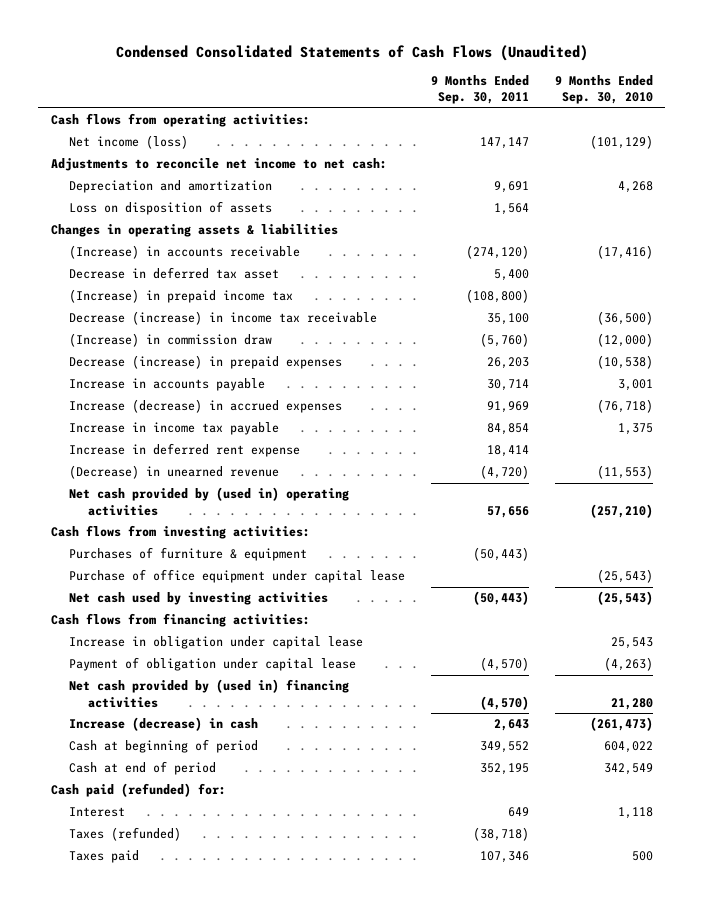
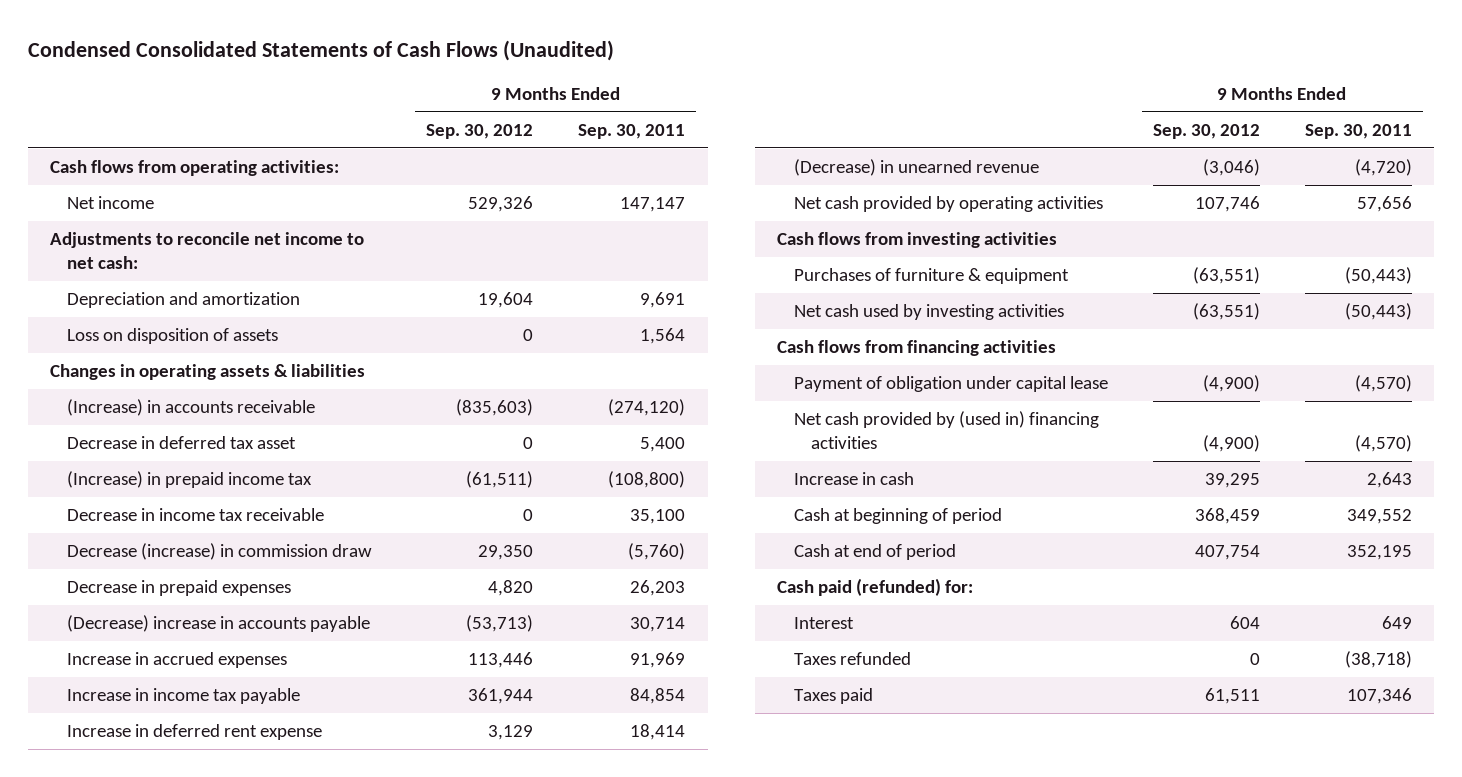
- | 9 Months Ended Sep. 30, 2011 | 9 Months Ended Sep. 30, 2010
+ | 9 Months Ended Sep. 30, 2012 | 9 Months Ended Sep. 30, 2011
- Net income (loss) | 147,147 | (101,129)
+ Net income | 529,326 | 147,147
- Decrease (increase) in income tax receivable | 35,100 | (36,500)
- (Increase) in commission draw | (5,760) | (12,000)
- Decrease (increase) in prepaid expenses | 26,203 | (10,538)
- Increase in accounts payable | 30,714 | 3,001
- Increase (decrease) in accrued expenses | 91,969 | (76,718)
+ Decrease in income tax receivable | 0 | 35,100
+ Decrease (increase) in commission draw | 29,350 | (5,760)
+ Decrease in prepaid expenses | 4,820 | 26,203
+ (Decrease) increase in accounts payable | (53,713) | 30,714
+ Increase in accrued expenses | 113,446 | 91,969
- Net cash provided by (used in) operating activities | 57,656 | (257,210)
- Cash flows from investing activities:
+ Net cash provided by operating activities | 107,746 | 57,656
+ Cash flows from investing activities
- Purchase of office equipment under capital lease | | (25,543)
- Cash flows from financing activities:
- Increase in obligation under capital lease | | 25,543
+ Cash flows from financing activities
- Increase (decrease) in cash | 2,643 | (261,473)
+ Increase in cash | 39,295 | 2,643
- Taxes (refunded) | (38,718) |
+ Taxes refunded | 0 | (38,718)

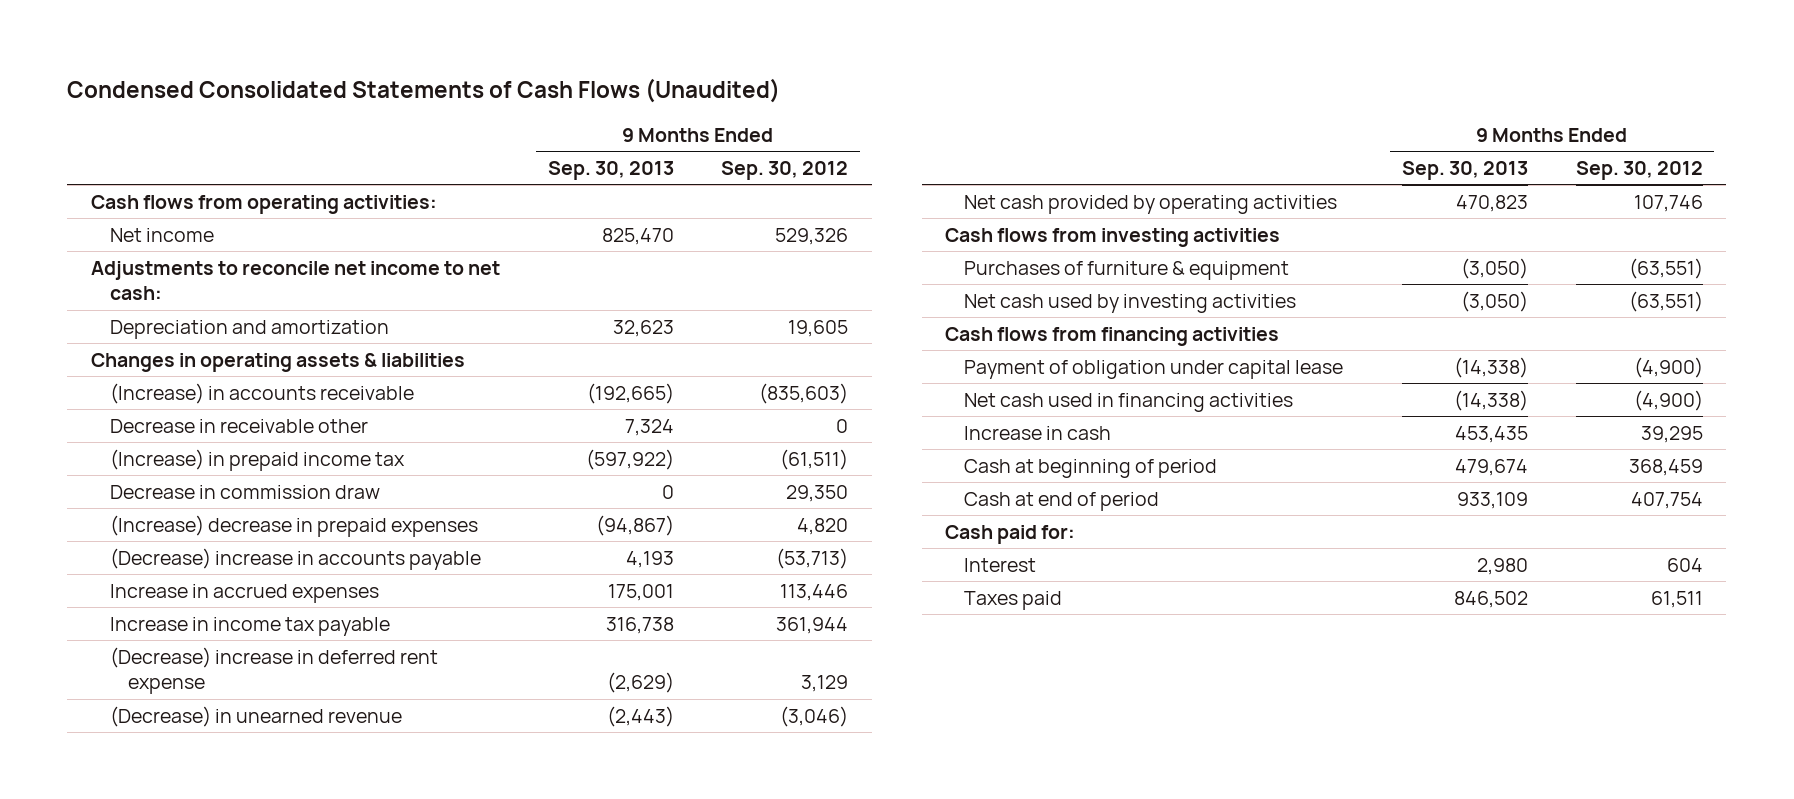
- | 9 Months Ended Sep. 30, 2012 | 9 Months Ended Sep. 30, 2011
+ | 9 Months Ended Sep. 30, 2013 | 9 Months Ended Sep. 30, 2012
- Depreciation and amortization | 19,604 | 9,691
- Loss on disposition of assets | 0 | 1,564
+ Depreciation and amortization | 32,623 | 19,605
- Decrease in deferred tax asset | 0 | 5,400
+ Decrease in receivable other | 7,324 | 0
- Decrease in income tax receivable | 0 | 35,100
- Decrease (increase) in commission draw | 29,350 | (5,760)
- Decrease in prepaid expenses | 4,820 | 26,203
+ Decrease in commission draw | 0 | 29,350
+ (Increase) decrease in prepaid expenses | (94,867) | 4,820
- Increase in deferred rent expense | 3,129 | 18,414
+ (Decrease) increase in deferred rent expense | (2,629) | 3,129
- Net cash provided by (used in) financing activities | (4,900) | (4,570)
+ Net cash used in financing activities | (14,338) | (4,900)
- Cash paid (refunded) for:
+ Cash paid for:
- Taxes refunded | 0 | (38,718)

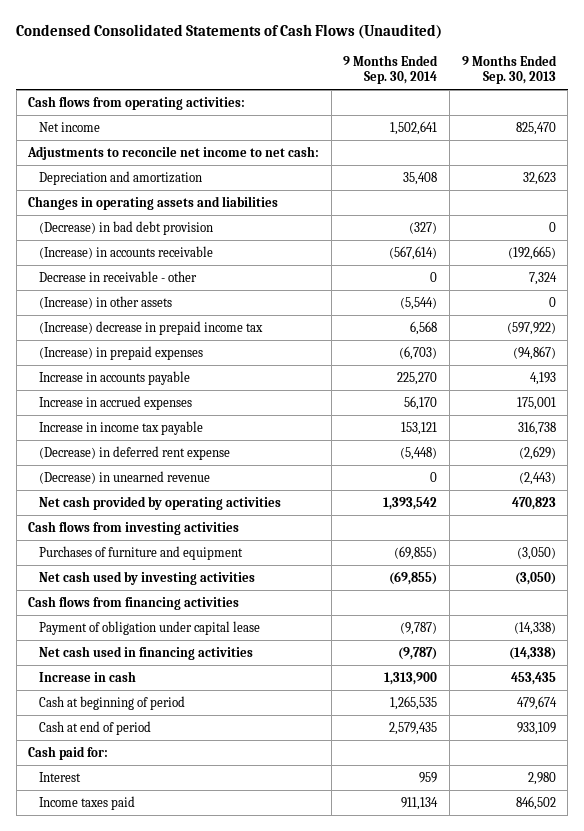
- | 9 Months Ended Sep. 30, 2013 | 9 Months Ended Sep. 30, 2012
+ | 9 Months Ended Sep. 30, 2014 | 9 Months Ended Sep. 30, 2013
- Changes in operating assets & liabilities
+ Changes in operating assets and liabilities
+ (Decrease) in bad debt provision | (327) | 0
- Decrease in receivable other | 7,324 | 0
- (Increase) in prepaid income tax | (597,922) | (61,511)
- Decrease in commission draw | 0 | 29,350
- (Increase) decrease in prepaid expenses | (94,867) | 4,820
- (Decrease) increase in accounts payable | 4,193 | (53,713)
+ Decrease in receivable - other | 0 | 7,324
+ (Increase) in other assets | (5,544) | 0
+ (Increase) decrease in prepaid income tax | 6,568 | (597,922)
+ (Increase) in prepaid expenses | (6,703) | (94,867)
+ Increase in accounts payable | 225,270 | 4,193
- (Decrease) increase in deferred rent expense | (2,629) | 3,129
+ (Decrease) in deferred rent expense | (5,448) | (2,629)
- Purchases of furniture & equipment | (3,050) | (63,551)
+ Purchases of furniture and equipment | (69,855) | (3,050)
- Taxes paid | 846,502 | 61,511
+ Income taxes paid | 911,134 | 846,502

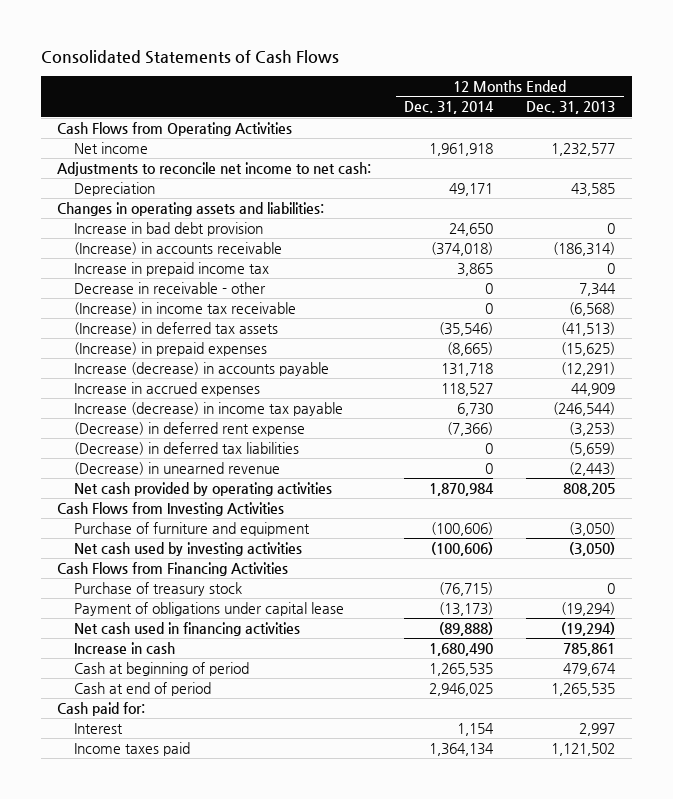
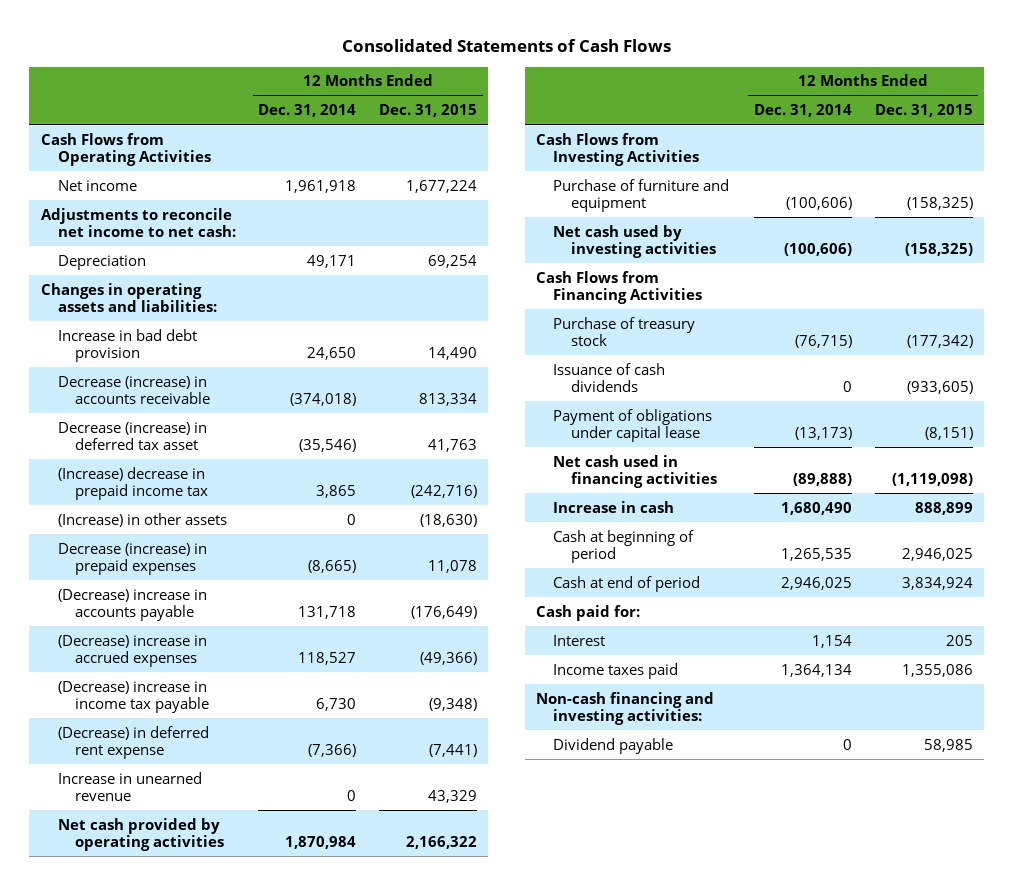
- | 12 Months Ended Dec. 31, 2014 | 12 Months Ended Dec. 31, 2013
+ | 12 Months Ended Dec. 31, 2014 | 12 Months Ended Dec. 31, 2015
- (Increase) in accounts receivable | (374,018) | (186,314)
- Increase in prepaid income tax | 3,865 | 0
- Decrease in receivable - other | 0 | 7,344
- (Increase) in income tax receivable | 0 | (6,568)
- (Increase) in deferred tax assets | (35,546) | (41,513)
- (Increase) in prepaid expenses | (8,665) | (15,625)
- Increase (decrease) in accounts payable | 131,718 | (12,291)
- Increase in accrued expenses | 118,527 | 44,909
- Increase (decrease) in income tax payable | 6,730 | (246,544)
+ Decrease (increase) in accounts receivable | (374,018) | 813,334
+ Decrease (increase) in deferred tax asset | (35,546) | 41,763
+ (Increase) decrease in prepaid income tax | 3,865 | (242,716)
+ (Increase) in other assets | 0 | (18,630)
+ Decrease (increase) in prepaid expenses | (8,665) | 11,078
+ (Decrease) increase in accounts payable | 131,718 | (176,649)
+ (Decrease) increase in accrued expenses | 118,527 | (49,366)
+ (Decrease) increase in income tax payable | 6,730 | (9,348)
- (Decrease) in deferred tax liabilities | 0 | (5,659)
- (Decrease) in unearned revenue | 0 | (2,443)
+ Increase in unearned revenue | 0 | 43,329
+ Issuance of cash dividends | 0 | (933,605)
+ Non-cash financing and investing activities:
+ Dividend payable | 0 | 58,985

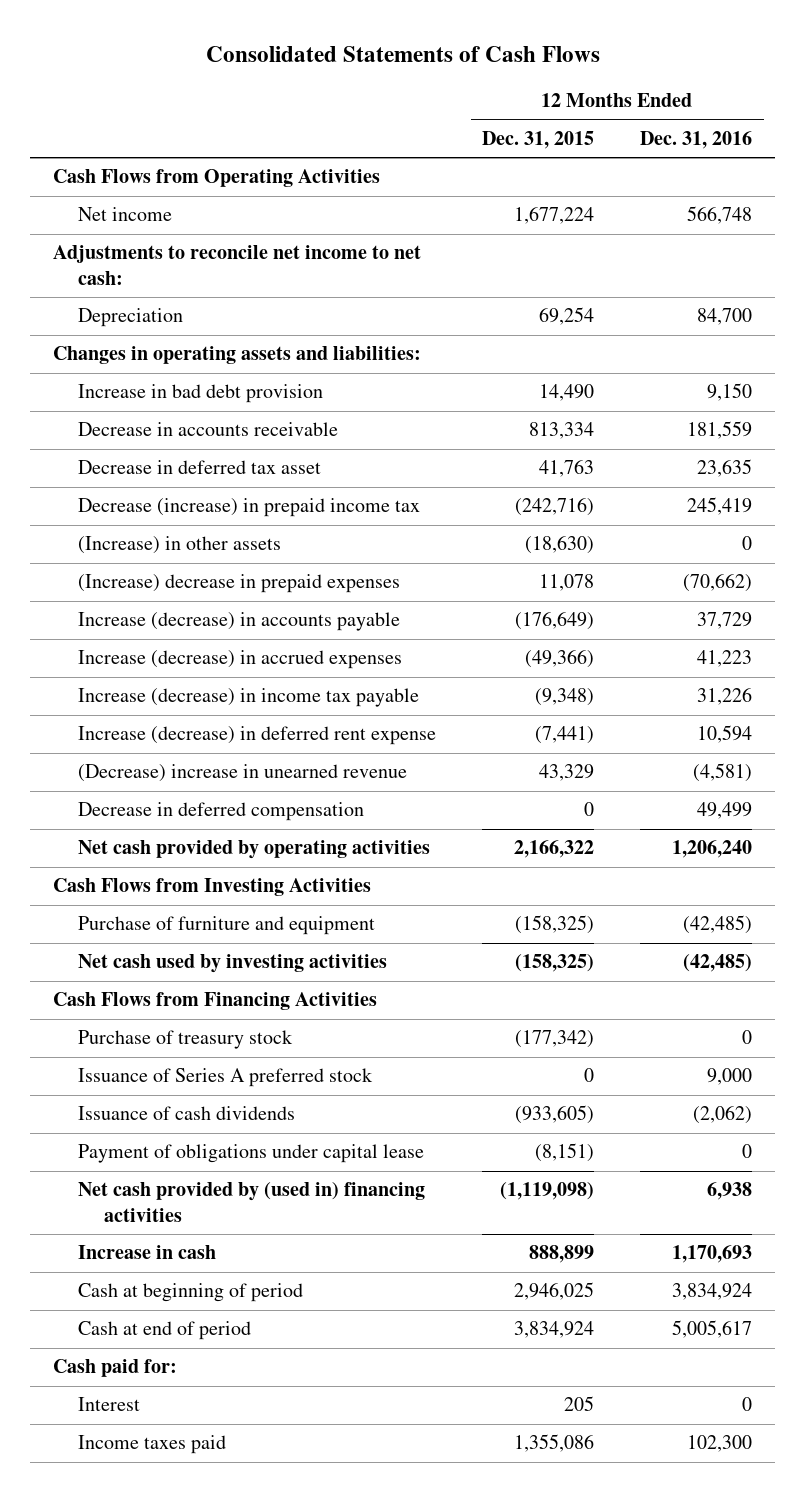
- | 12 Months Ended Dec. 31, 2014 | 12 Months Ended Dec. 31, 2015
+ | 12 Months Ended Dec. 31, 2015 | 12 Months Ended Dec. 31, 2016
- Decrease (increase) in accounts receivable | (374,018) | 813,334
- Decrease (increase) in deferred tax asset | (35,546) | 41,763
- (Increase) decrease in prepaid income tax | 3,865 | (242,716)
+ Decrease in accounts receivable | 813,334 | 181,559
+ Decrease in deferred tax asset | 41,763 | 23,635
+ Decrease (increase) in prepaid income tax | (242,716) | 245,419
- Decrease (increase) in prepaid expenses | (8,665) | 11,078
- (Decrease) increase in accounts payable | 131,718 | (176,649)
- (Decrease) increase in accrued expenses | 118,527 | (49,366)
- (Decrease) increase in income tax payable | 6,730 | (9,348)
- (Decrease) in deferred rent expense | (7,366) | (7,441)
- Increase in unearned revenue | 0 | 43,329
+ (Increase) decrease in prepaid expenses | 11,078 | (70,662)
+ Increase (decrease) in accounts payable | (176,649) | 37,729
+ Increase (decrease) in accrued expenses | (49,366) | 41,223
+ Increase (decrease) in income tax payable | (9,348) | 31,226
+ Increase (decrease) in deferred rent expense | (7,441) | 10,594
+ (Decrease) increase in unearned revenue | 43,329 | (4,581)
+ Decrease in deferred compensation | 0 | 49,499
+ Issuance of Series A preferred stock | 0 | 9,000
- Net cash used in financing activities | (89,888) | (1,119,098)
+ Net cash provided by (used in) financing activities | (1,119,098) | 6,938
- Non-cash financing and investing activities:
- Dividend payable | 0 | 58,985

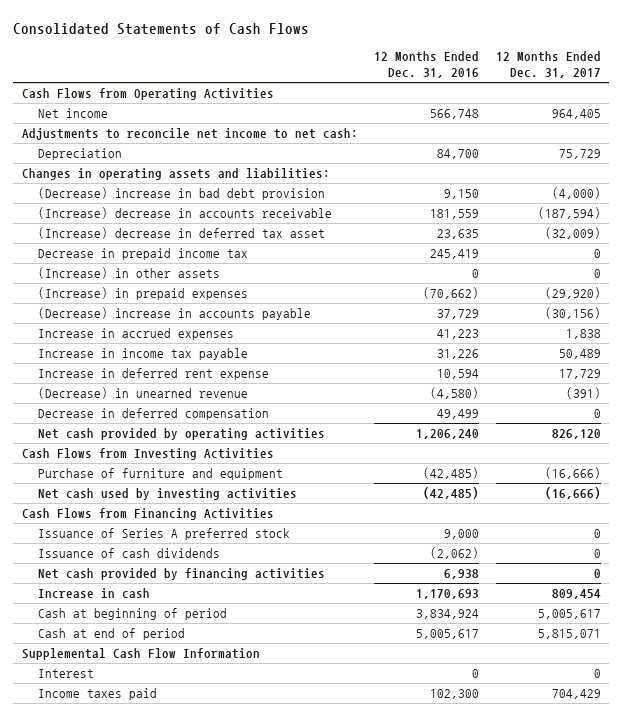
- | 12 Months Ended Dec. 31, 2015 | 12 Months Ended Dec. 31, 2016
+ | 12 Months Ended Dec. 31, 2016 | 12 Months Ended Dec. 31, 2017
- Increase in bad debt provision | 14,490 | 9,150
- Decrease in accounts receivable | 813,334 | 181,559
- Decrease in deferred tax asset | 41,763 | 23,635
- Decrease (increase) in prepaid income tax | (242,716) | 245,419
+ (Decrease) increase in bad debt provision | 9,150 | (4,000)
+ (Increase) decrease in accounts receivable | 181,559 | (187,594)
+ (Increase) decrease in deferred tax asset | 23,635 | (32,009)
+ Decrease in prepaid income tax | 245,419 | 0
- (Increase) decrease in prepaid expenses | 11,078 | (70,662)
- Increase (decrease) in accounts payable | (176,649) | 37,729
- Increase (decrease) in accrued expenses | (49,366) | 41,223
- Increase (decrease) in income tax payable | (9,348) | 31,226
- Increase (decrease) in deferred rent expense | (7,441) | 10,594
- (Decrease) increase in unearned revenue | 43,329 | (4,581)
+ (Increase) in prepaid expenses | (70,662) | (29,920)
+ (Decrease) increase in accounts payable | 37,729 | (30,156)
+ Increase in accrued expenses | 41,223 | 1,838
+ Increase in income tax payable | 31,226 | 50,489
+ Increase in deferred rent expense | 10,594 | 17,729
+ (Decrease) in unearned revenue | (4,580) | (391)
- Purchase of treasury stock | (177,342) | 0
- Payment of obligations under capital lease | (8,151) | 0
- Net cash provided by (used in) financing activities | (1,119,098) | 6,938
+ Net cash provided by financing activities | 6,938 | 0
- Cash paid for:
+ Supplemental Cash Flow Information

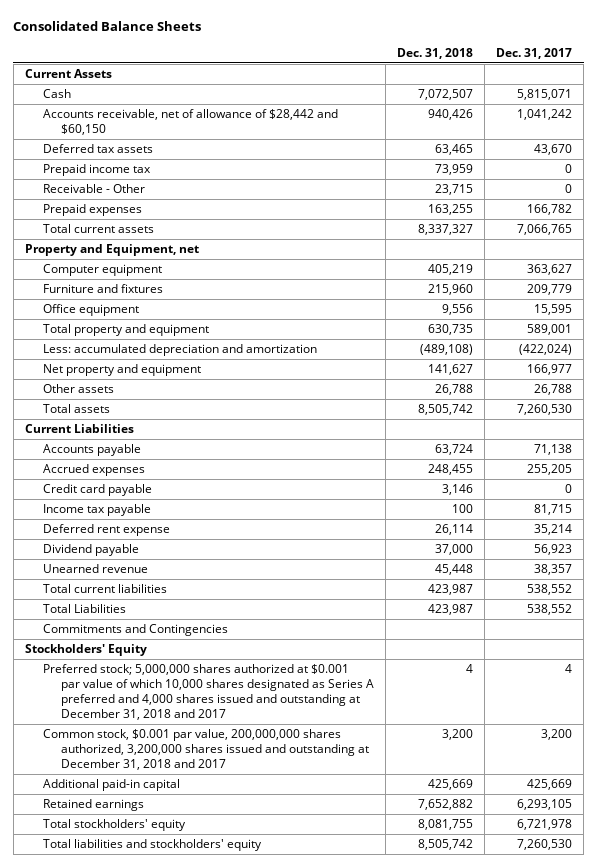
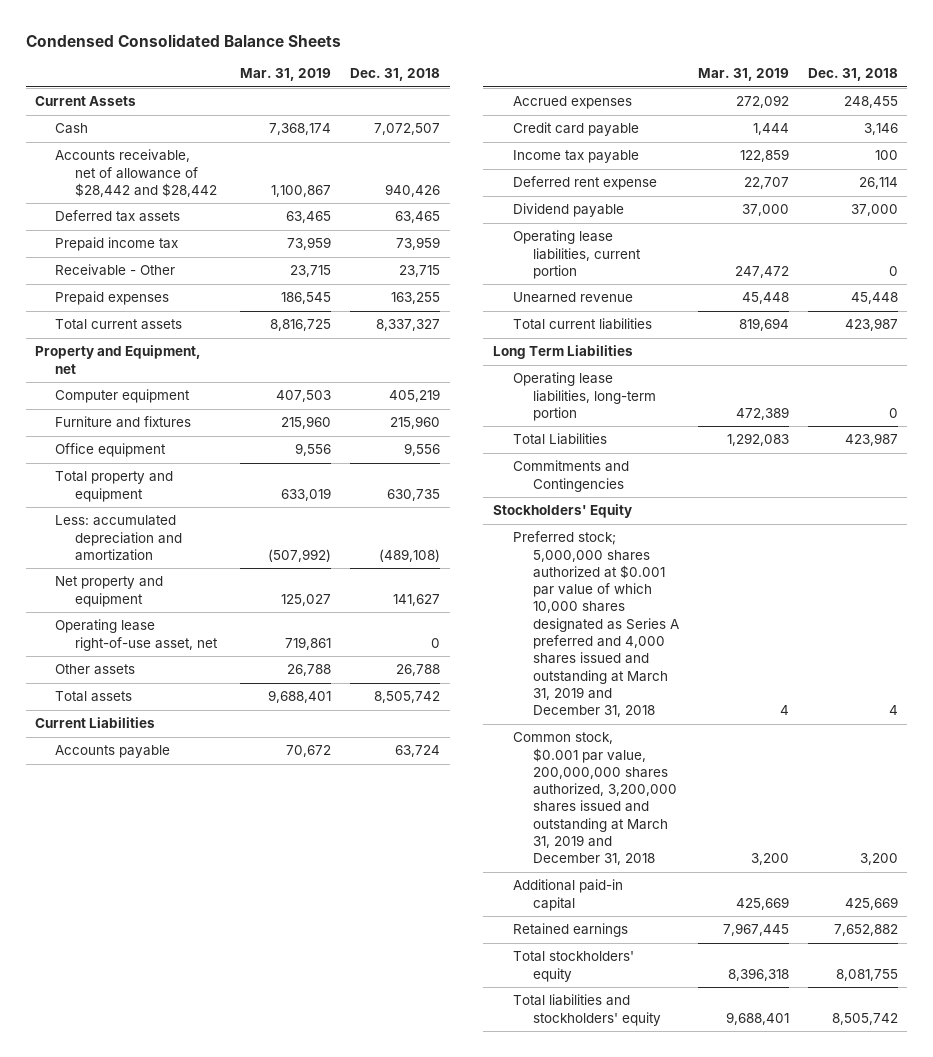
- Consolidated Balance Sheets
+ Condensed Consolidated Balance Sheets
- | Dec. 31, 2018 | Dec. 31, 2017
+ | Mar. 31, 2019 | Dec. 31, 2018
- Accounts receivable, net of allowance of $28,442 and $60,150 | 940,426 | 1,041,242
+ Accounts receivable, net of allowance of $28,442 and $28,442 | 1,100,867 | 940,426
+ Operating lease right-of-use asset, net | 719,861 | 0
+ Operating lease liabilities, current portion | 247,472 | 0
+ Long Term Liabilities
+ Operating lease liabilities, long-term portion | 472,389 | 0
- Preferred stock; 5,000,000 shares authorized at $0.001 par value of which 10,000 shares designated as Series A preferred and 4,000 shares issued and outstanding at December 31, 2018 and 2017 | 4 | 4
- Common stock, $0.001 par value, 200,000,000 shares authorized, 3,200,000 shares issued and outstanding at December 31, 2018 and 2017 | 3,200 | 3,200
+ Preferred stock; 5,000,000 shares authorized at $0.001 par value of which 10,000 shares designated as Series A preferred and 4,000 shares issued and outstanding at March 31, 2019 and December 31, 2018 | 4 | 4
+ Common stock, $0.001 par value, 200,000,000 shares authorized, 3,200,000 shares issued and outstanding at March 31, 2019 and December 31, 2018 | 3,200 | 3,200

